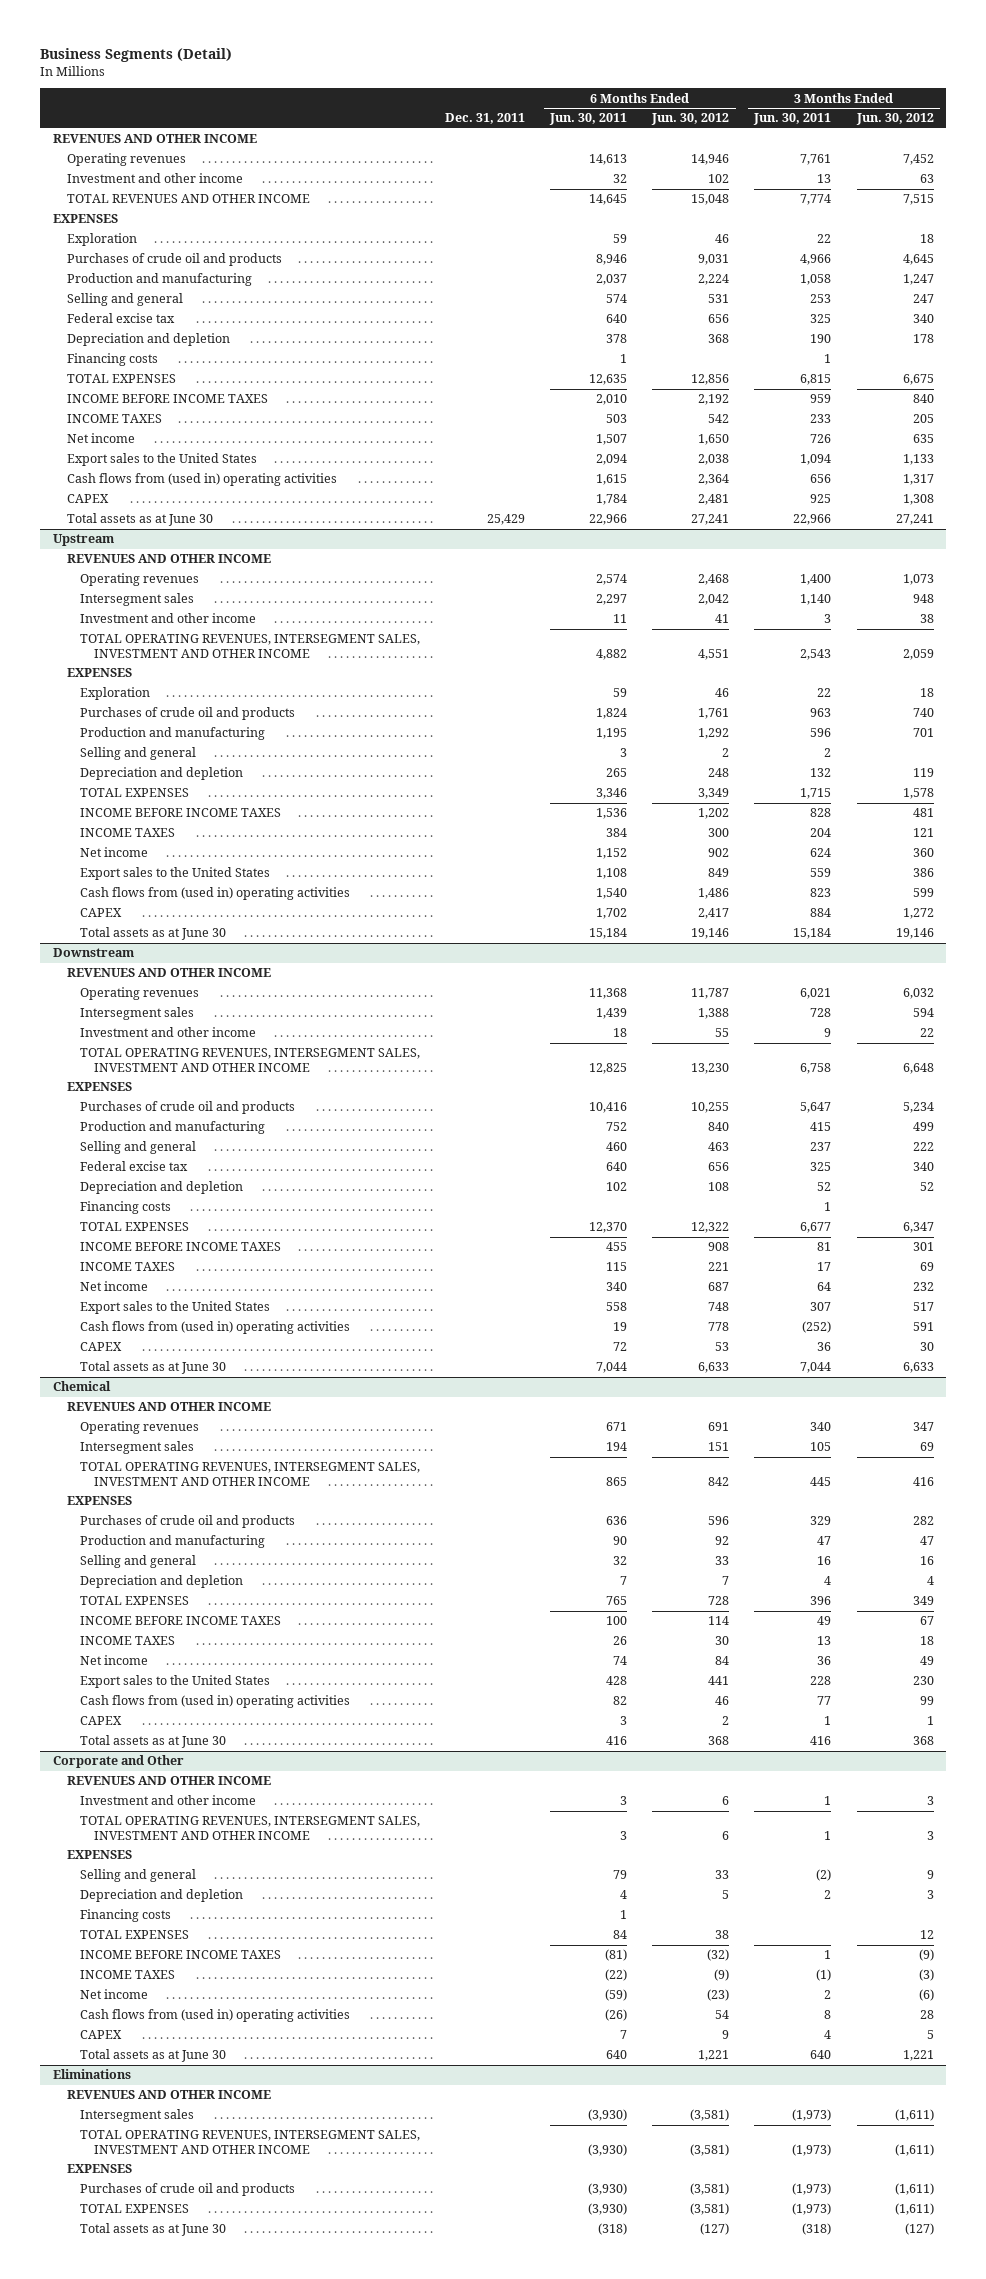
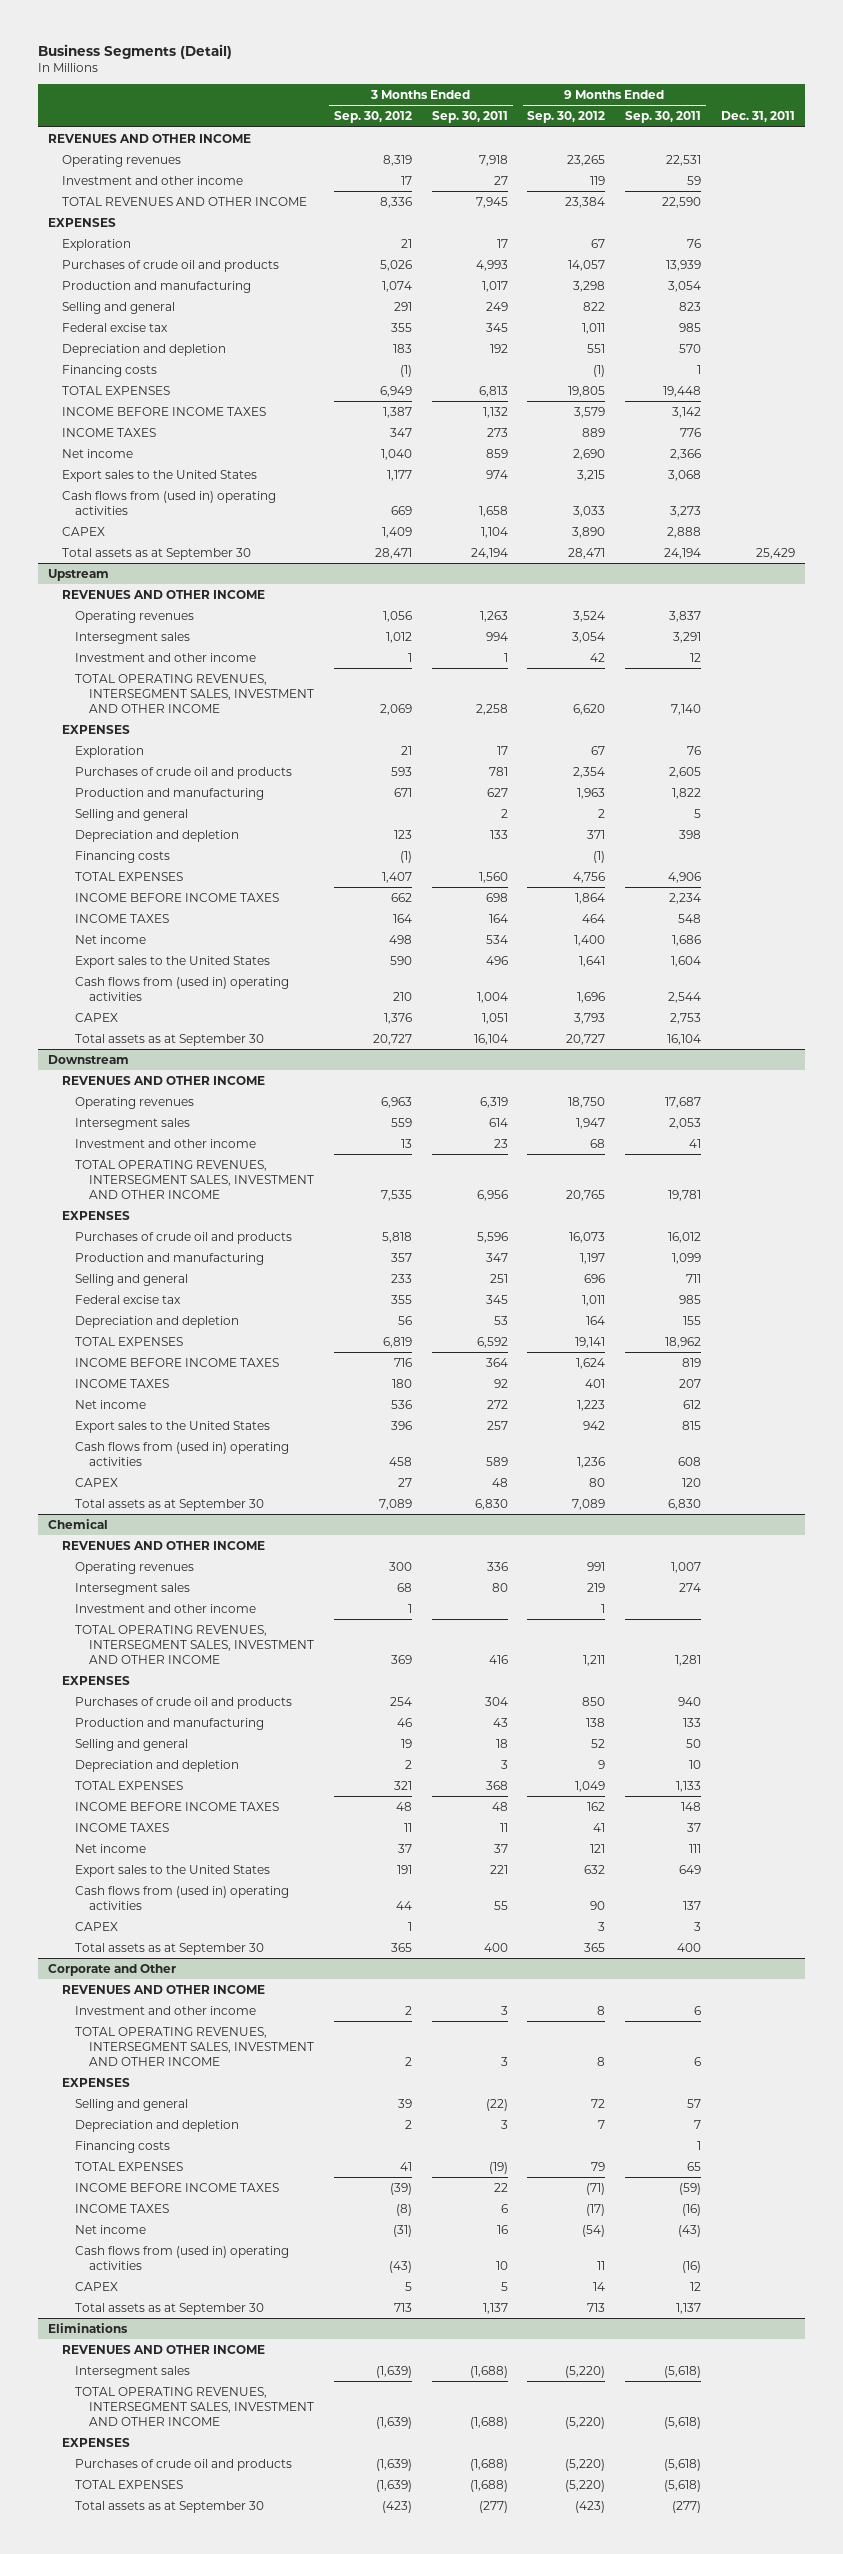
- | Dec. 31, 2011 | 6 Months Ended Jun. 30, 2011 | 6 Months Ended Jun. 30, 2012 | 3 Months Ended Jun. 30, 2011 | 3 Months Ended Jun. 30, 2012
+ | 3 Months Ended Sep. 30, 2012 | 3 Months Ended Sep. 30, 2011 | 9 Months Ended Sep. 30, 2012 | 9 Months Ended Sep. 30, 2011 | Dec. 31, 2011
- Total assets as at June 30 | 25,429 | 22,966 | 27,241 | 22,966 | 27,241
+ Total assets as at September 30 | 28,471 | 24,194 | 28,471 | 24,194 | 25,429
@ Upstream
+ Financing costs | (1) | | (1) | |
- Total assets as at June 30 | | 15,184 | 19,146 | 15,184 | 19,146
+ Total assets as at September 30 | 20,727 | 16,104 | 20,727 | 16,104 |
@ Downstream
- Financing costs | | | | 1 |
- Total assets as at June 30 | | 7,044 | 6,633 | 7,044 | 6,633
+ Total assets as at September 30 | 7,089 | 6,830 | 7,089 | 6,830 |
@ Chemical
+ Investment and other income | 1 | | 1 | |
- Total assets as at June 30 | | 416 | 368 | 416 | 368
+ Total assets as at September 30 | 365 | 400 | 365 | 400 |
@ Corporate and Other
- Total assets as at June 30 | | 640 | 1,221 | 640 | 1,221
+ Total assets as at September 30 | 713 | 1,137 | 713 | 1,137 |
@ Eliminations
- Total assets as at June 30 | | (318) | (127) | (318) | (127)
+ Total assets as at September 30 | (423) | (277) | (423) | (277) |

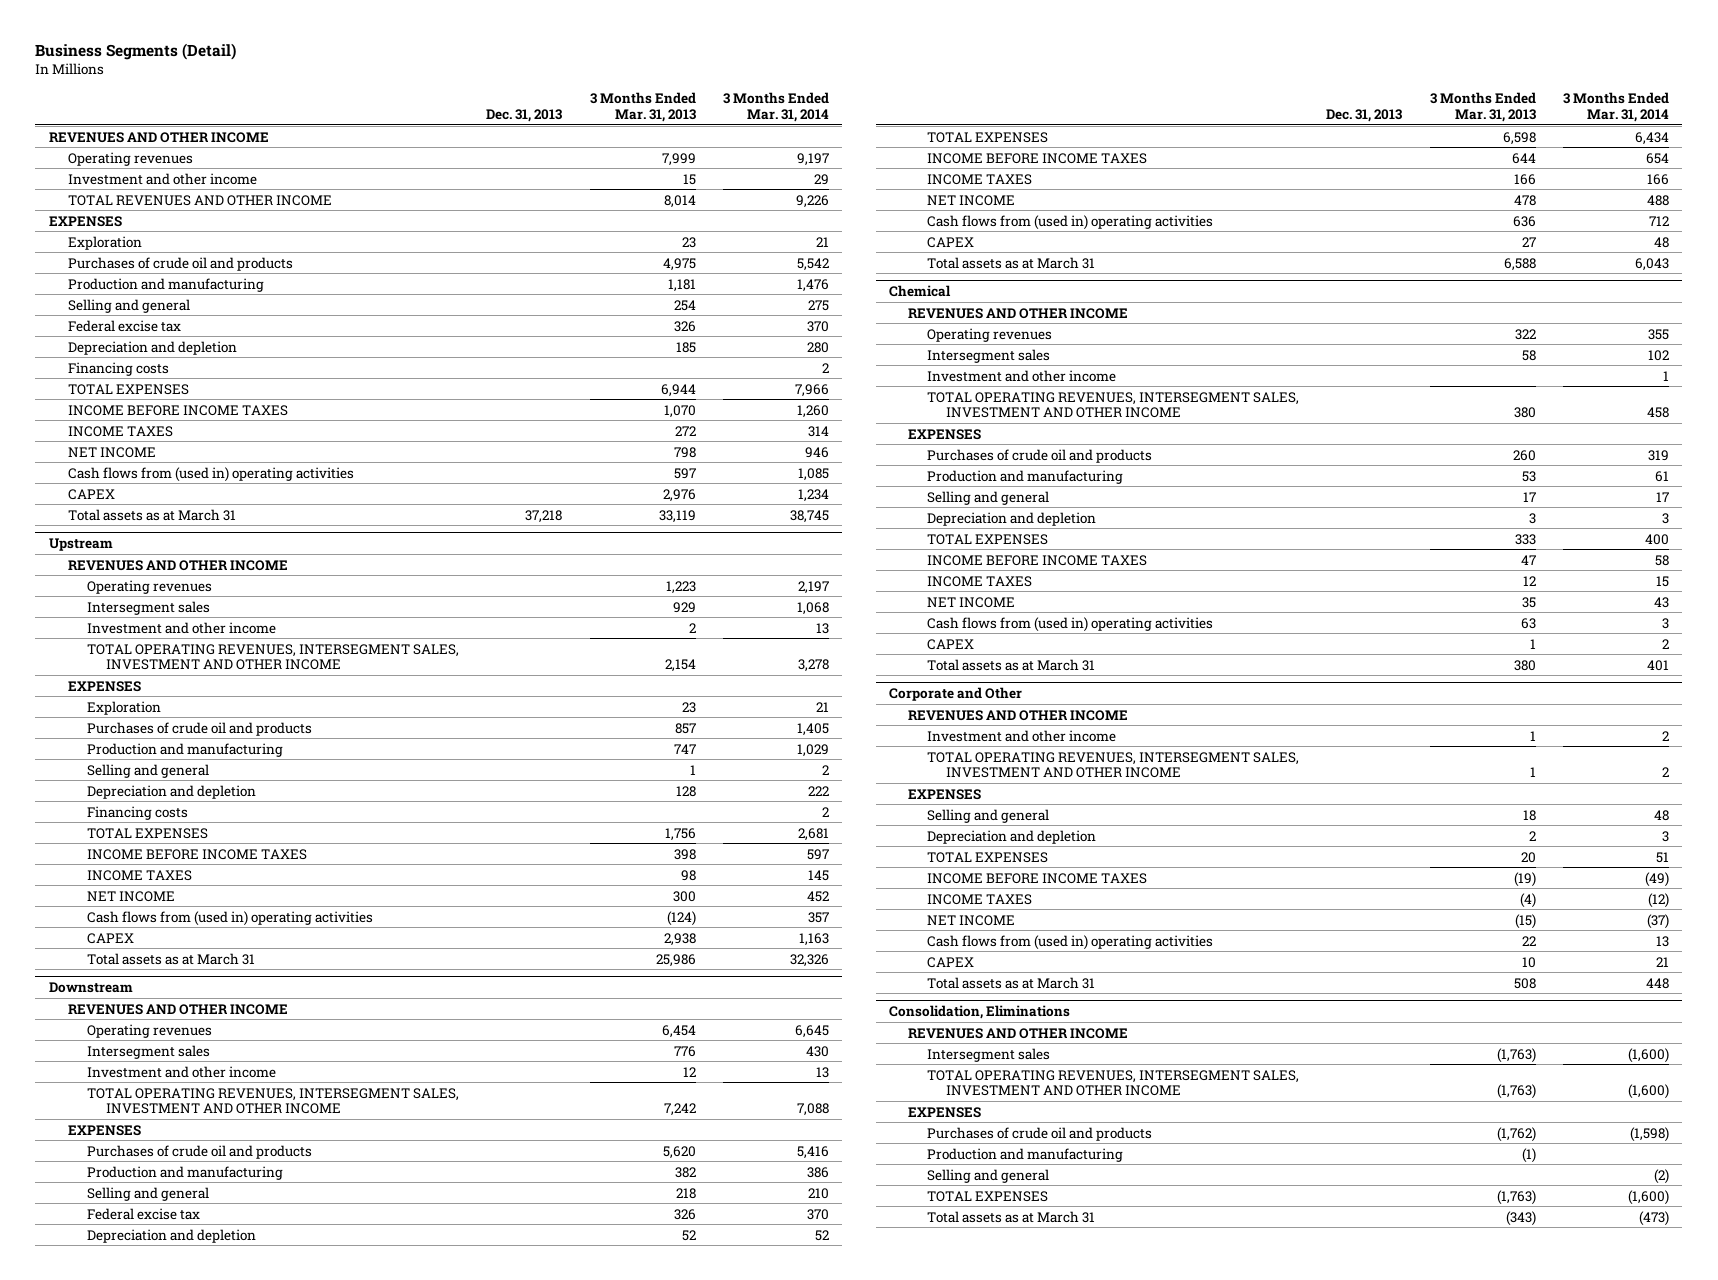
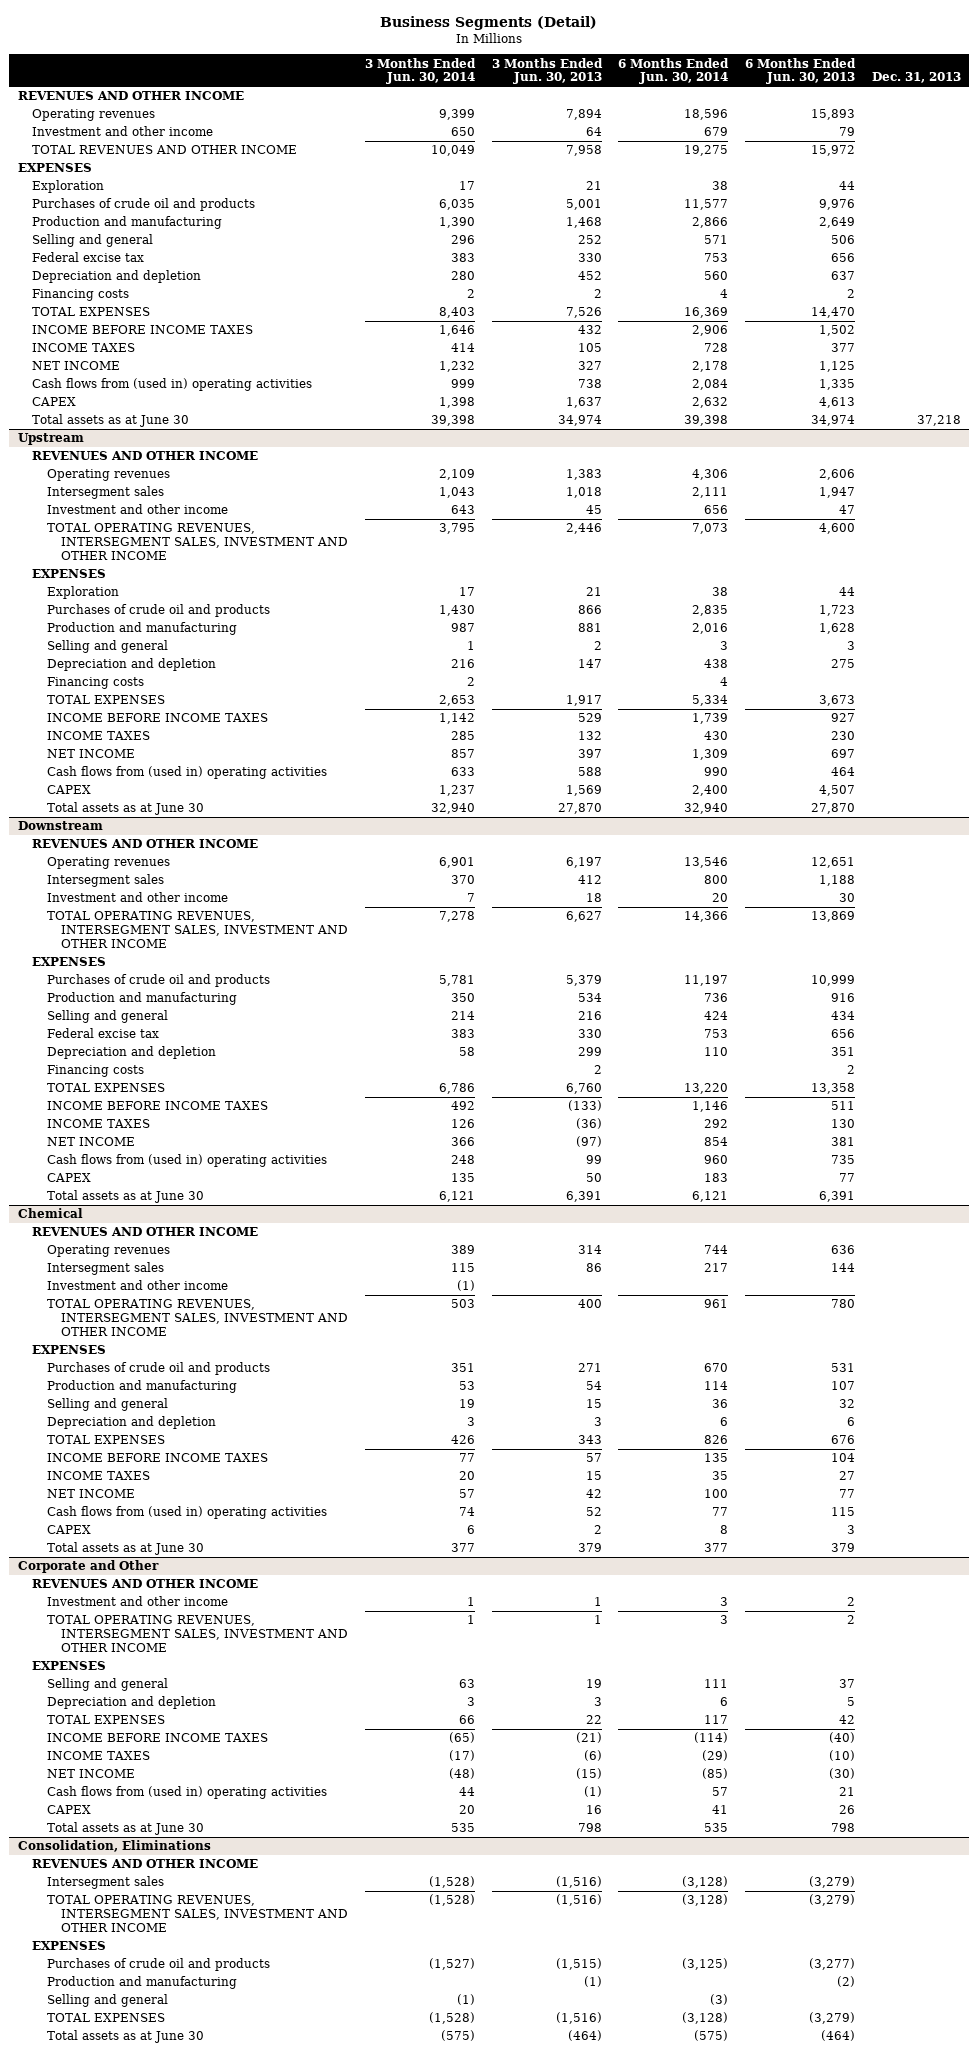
- | Dec. 31, 2013 | 3 Months Ended Mar. 31, 2013 | 3 Months Ended Mar. 31, 2014
+ | 3 Months Ended Jun. 30, 2014 | 3 Months Ended Jun. 30, 2013 | 6 Months Ended Jun. 30, 2014 | 6 Months Ended Jun. 30, 2013 | Dec. 31, 2013
- Total assets as at March 31 | 37,218 | 33,119 | 38,745
+ Total assets as at June 30 | 39,398 | 34,974 | 39,398 | 34,974 | 37,218
@ Upstream
- Total assets as at March 31 | | 25,986 | 32,326
+ Total assets as at June 30 | 32,940 | 27,870 | 32,940 | 27,870 |
@ Downstream
+ Financing costs | | 2 | | 2 |
- Total assets as at March 31 | | 6,588 | 6,043
+ Total assets as at June 30 | 6,121 | 6,391 | 6,121 | 6,391 |
@ Chemical
- Total assets as at March 31 | | 380 | 401
+ Total assets as at June 30 | 377 | 379 | 377 | 379 |
@ Corporate and Other
- Total assets as at March 31 | | 508 | 448
+ Total assets as at June 30 | 535 | 798 | 535 | 798 |
@ Consolidation, Eliminations
- Total assets as at March 31 | | (343) | (473)
+ Total assets as at June 30 | (575) | (464) | (575) | (464) |

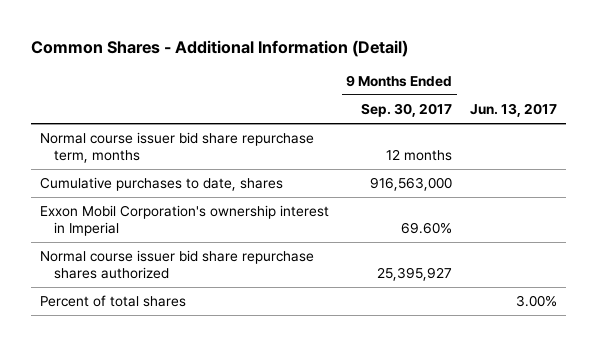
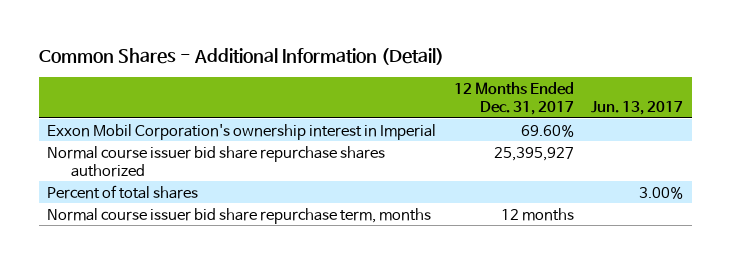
- | 9 Months Ended Sep. 30, 2017 | Jun. 13, 2017
+ | 12 Months Ended Dec. 31, 2017 | Jun. 13, 2017
- Cumulative purchases to date, shares | 916,563,000 |
moved down: Normal course issuer bid share repurchase term, months | 12 months |

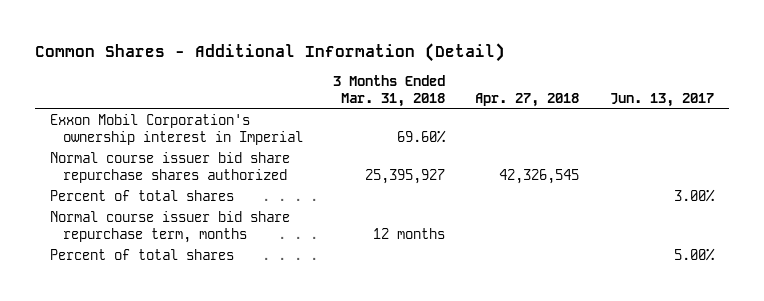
- | 12 Months Ended Dec. 31, 2017 | Jun. 13, 2017
+ | 3 Months Ended Mar. 31, 2018 | Apr. 27, 2018 | Jun. 13, 2017
+ Percent of total shares | | | 5.00%

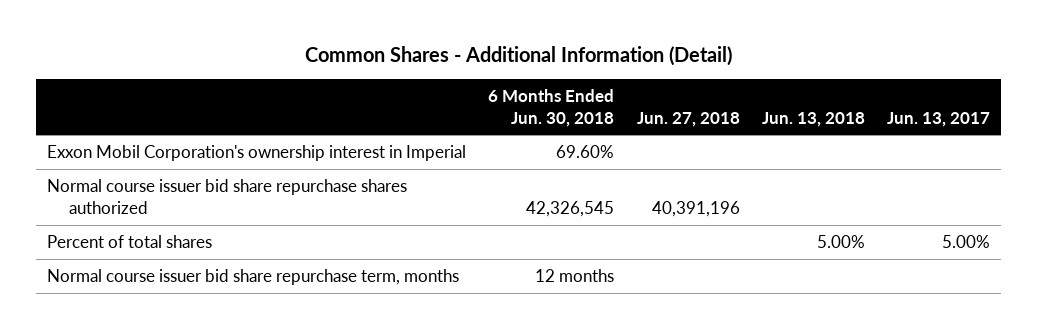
- | 3 Months Ended Mar. 31, 2018 | Apr. 27, 2018 | Jun. 13, 2017
+ | 6 Months Ended Jun. 30, 2018 | Jun. 27, 2018 | Jun. 13, 2018 | Jun. 13, 2017
- Percent of total shares | | | 3.00%
moved down: Normal course issuer bid share repurchase term, months | 12 months | | |

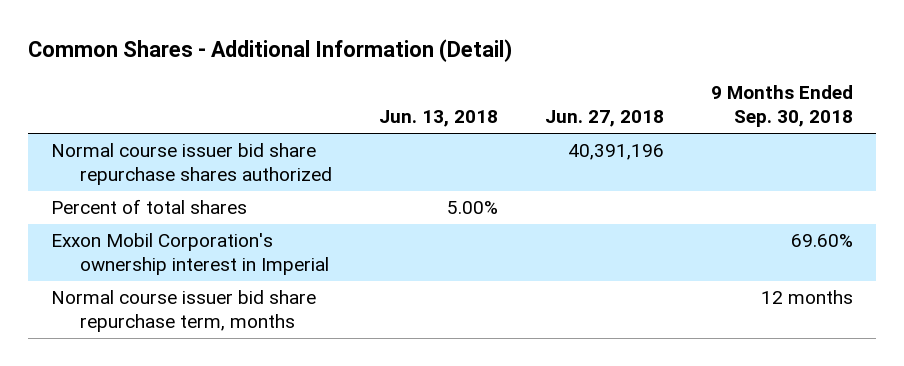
- | 6 Months Ended Jun. 30, 2018 | Jun. 27, 2018 | Jun. 13, 2018 | Jun. 13, 2017
+ | Jun. 13, 2018 | Jun. 27, 2018 | 9 Months Ended Sep. 30, 2018
moved down: Exxon Mobil Corporation's ownership interest in Imperial | | | 69.60%

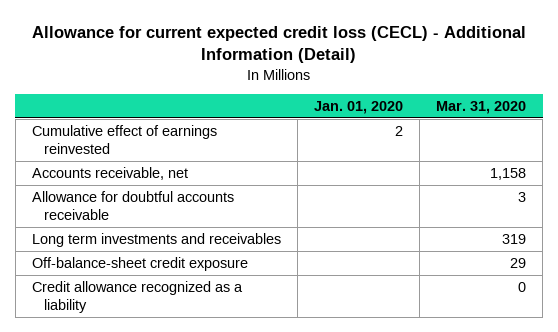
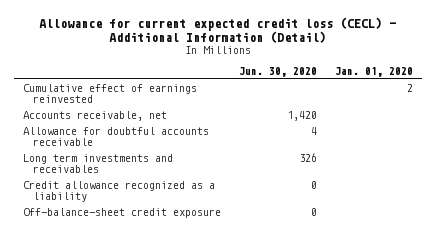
- | Jan. 01, 2020 | Mar. 31, 2020
+ | Jun. 30, 2020 | Jan. 01, 2020
moved down: Off-balance-sheet credit exposure | 0 |

